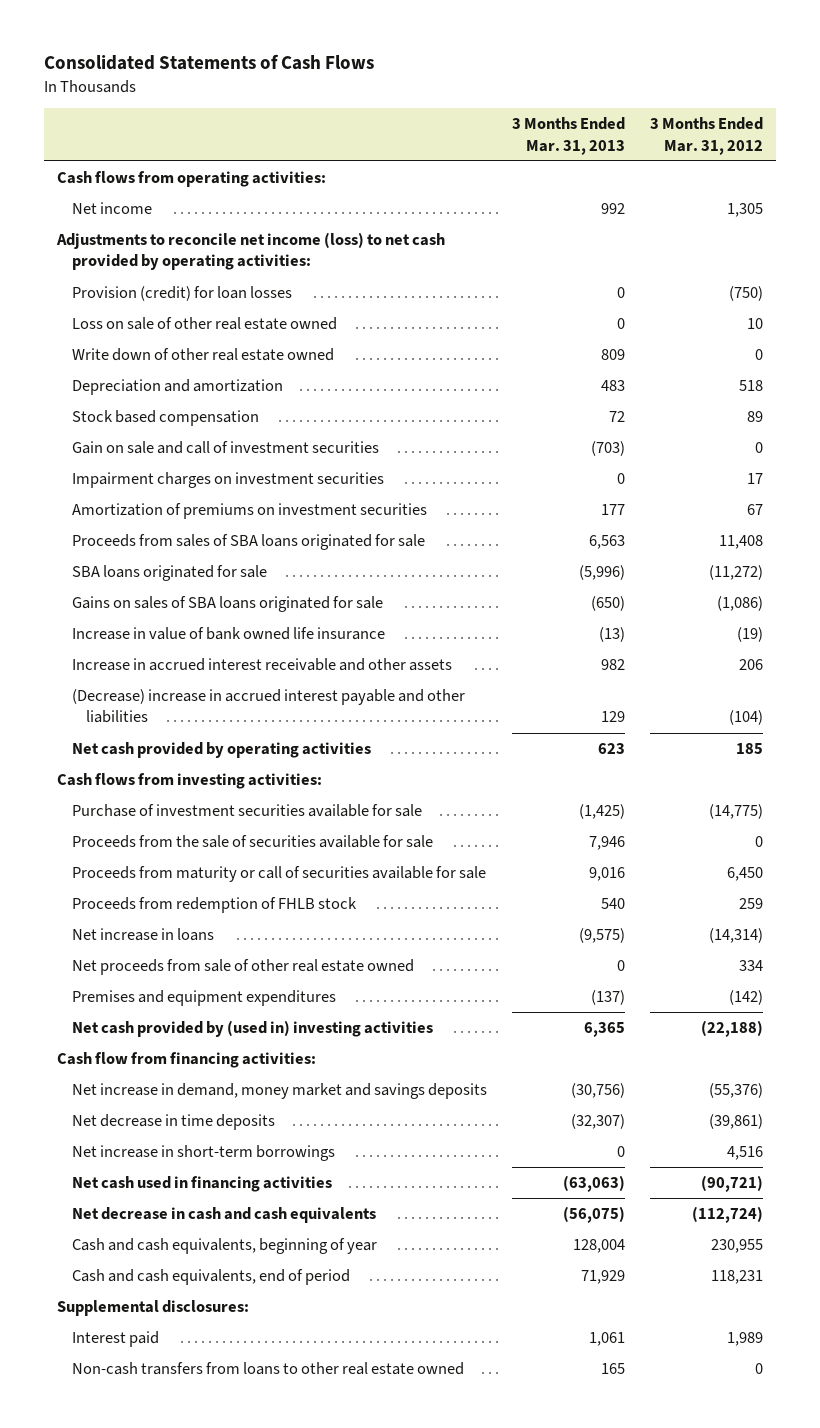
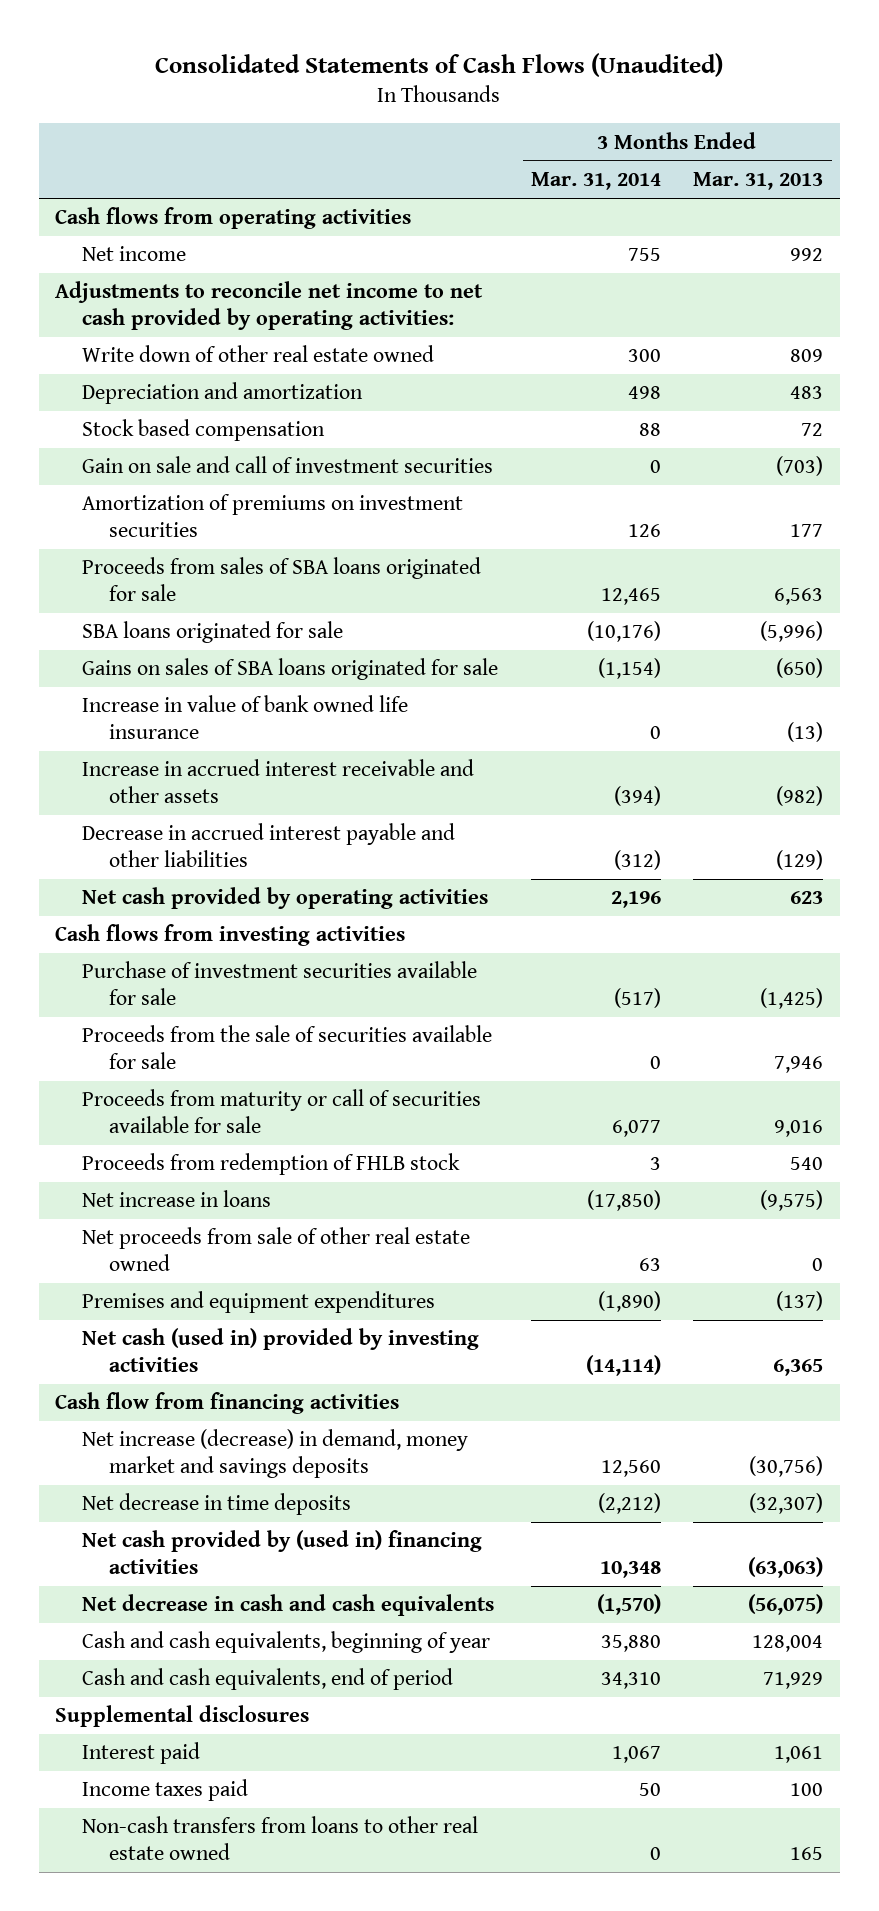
- Consolidated Statements of Cash Flows
+ Consolidated Statements of Cash Flows (Unaudited)
- | 3 Months Ended Mar. 31, 2013 | 3 Months Ended Mar. 31, 2012
+ | 3 Months Ended Mar. 31, 2014 | 3 Months Ended Mar. 31, 2013
- Cash flows from operating activities:
+ Cash flows from operating activities
- Adjustments to reconcile net income (loss) to net cash provided by operating activities:
- Provision (credit) for loan losses | 0 | (750)
- Loss on sale of other real estate owned | 0 | 10
+ Adjustments to reconcile net income to net cash provided by operating activities:
- Impairment charges on investment securities | 0 | 17
- Increase in accrued interest receivable and other assets | 982 | 206
- (Decrease) increase in accrued interest payable and other liabilities | 129 | (104)
+ Increase in accrued interest receivable and other assets | (394) | (982)
+ Decrease in accrued interest payable and other liabilities | (312) | (129)
- Cash flows from investing activities:
+ Cash flows from investing activities
- Net cash provided by (used in) investing activities | 6,365 | (22,188)
- Cash flow from financing activities:
- Net increase in demand, money market and savings deposits | (30,756) | (55,376)
+ Net cash (used in) provided by investing activities | (14,114) | 6,365
+ Cash flow from financing activities
+ Net increase (decrease) in demand, money market and savings deposits | 12,560 | (30,756)
- Net increase in short-term borrowings | 0 | 4,516
- Net cash used in financing activities | (63,063) | (90,721)
+ Net cash provided by (used in) financing activities | 10,348 | (63,063)
- Supplemental disclosures:
+ Supplemental disclosures
+ Income taxes paid | 50 | 100

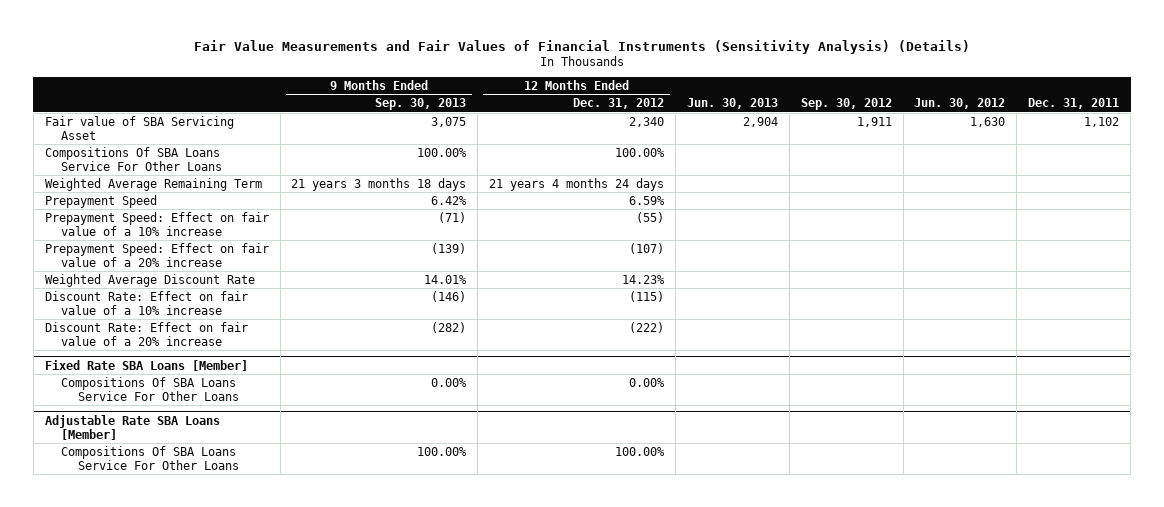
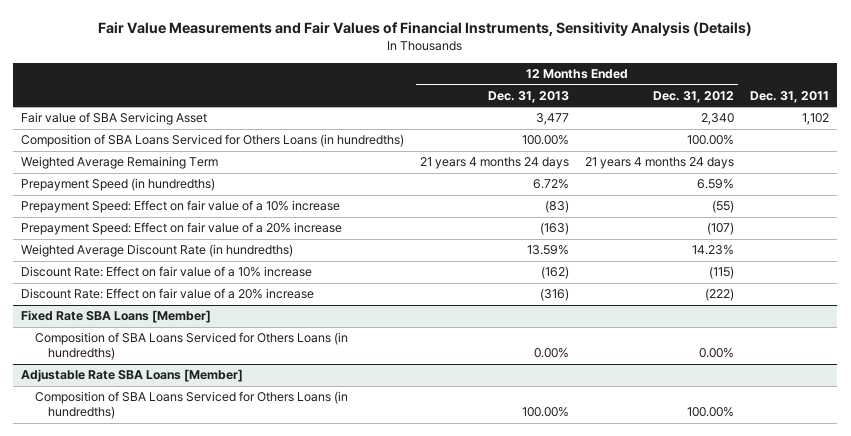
- Fair Value Measurements and Fair Values of Financial Instruments (Sensitivity Analysis) (Details)
+ Fair Value Measurements and Fair Values of Financial Instruments, Sensitivity Analysis (Details)
- | 9 Months Ended Sep. 30, 2013 | 12 Months Ended Dec. 31, 2012 | Jun. 30, 2013 | Sep. 30, 2012 | Jun. 30, 2012 | Dec. 31, 2011
+ | 12 Months Ended Dec. 31, 2013 | 12 Months Ended Dec. 31, 2012 | Dec. 31, 2011
- Compositions Of SBA Loans Service For Other Loans | 100.00% | 100.00% | | | |
+ Composition of SBA Loans Serviced for Others Loans (in hundredths) | 100.00% | 100.00% |
- Prepayment Speed | 6.42% | 6.59% | | | |
+ Prepayment Speed (in hundredths) | 6.72% | 6.59% |
- Weighted Average Discount Rate | 14.01% | 14.23% | | | |
+ Weighted Average Discount Rate (in hundredths) | 13.59% | 14.23% |
@ Fixed Rate SBA Loans [Member]
- Compositions Of SBA Loans Service For Other Loans | 0.00% | 0.00% | | | |
+ Composition of SBA Loans Serviced for Others Loans (in hundredths) | 0.00% | 0.00% |
@ Adjustable Rate SBA Loans [Member]
- Compositions Of SBA Loans Service For Other Loans | 100.00% | 100.00% | | | |
+ Composition of SBA Loans Serviced for Others Loans (in hundredths) | 100.00% | 100.00% |

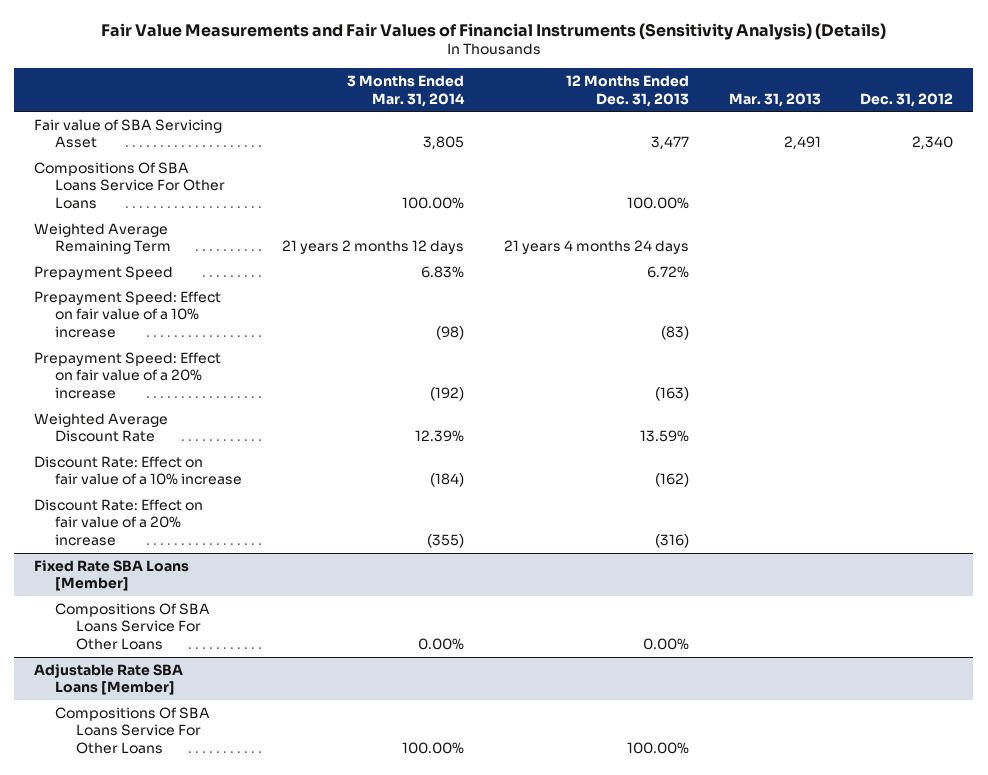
- Fair Value Measurements and Fair Values of Financial Instruments, Sensitivity Analysis (Details)
+ Fair Value Measurements and Fair Values of Financial Instruments (Sensitivity Analysis) (Details)
- | 12 Months Ended Dec. 31, 2013 | 12 Months Ended Dec. 31, 2012 | Dec. 31, 2011
+ | 3 Months Ended Mar. 31, 2014 | 12 Months Ended Dec. 31, 2013 | Mar. 31, 2013 | Dec. 31, 2012
- Composition of SBA Loans Serviced for Others Loans (in hundredths) | 100.00% | 100.00% |
+ Compositions Of SBA Loans Service For Other Loans | 100.00% | 100.00% | |
- Prepayment Speed (in hundredths) | 6.72% | 6.59% |
+ Prepayment Speed | 6.83% | 6.72% | |
- Weighted Average Discount Rate (in hundredths) | 13.59% | 14.23% |
+ Weighted Average Discount Rate | 12.39% | 13.59% | |
@ Fixed Rate SBA Loans [Member]
- Composition of SBA Loans Serviced for Others Loans (in hundredths) | 0.00% | 0.00% |
+ Compositions Of SBA Loans Service For Other Loans | 0.00% | 0.00% | |
@ Adjustable Rate SBA Loans [Member]
- Composition of SBA Loans Serviced for Others Loans (in hundredths) | 100.00% | 100.00% |
+ Compositions Of SBA Loans Service For Other Loans | 100.00% | 100.00% | |

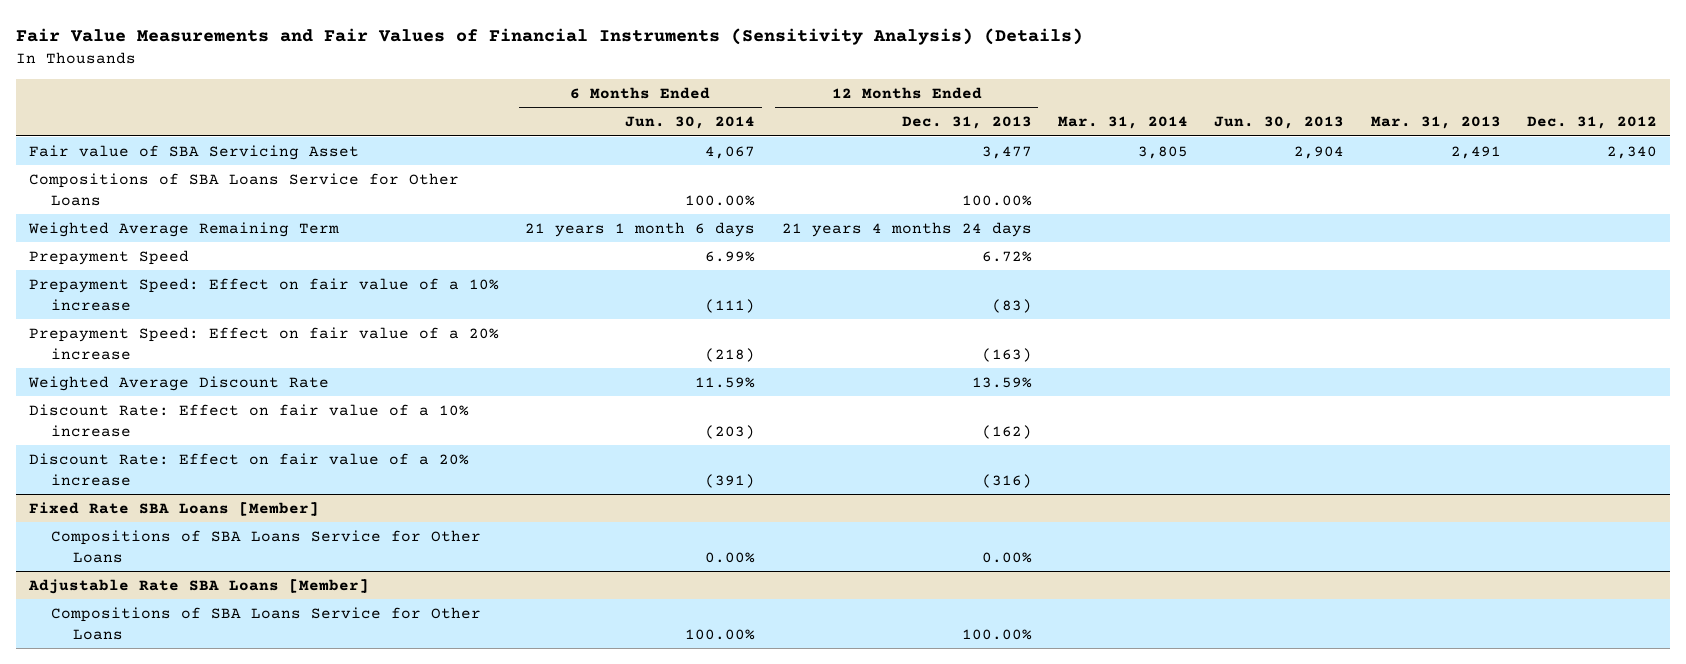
- | 3 Months Ended Mar. 31, 2014 | 12 Months Ended Dec. 31, 2013 | Mar. 31, 2013 | Dec. 31, 2012
+ | 6 Months Ended Jun. 30, 2014 | 12 Months Ended Dec. 31, 2013 | Mar. 31, 2014 | Jun. 30, 2013 | Mar. 31, 2013 | Dec. 31, 2012
- Compositions Of SBA Loans Service For Other Loans | 100.00% | 100.00% | |
+ Compositions of SBA Loans Service for Other Loans | 100.00% | 100.00% | | | |
@ Fixed Rate SBA Loans [Member]
- Compositions Of SBA Loans Service For Other Loans | 0.00% | 0.00% | |
+ Compositions of SBA Loans Service for Other Loans | 0.00% | 0.00% | | | |
@ Adjustable Rate SBA Loans [Member]
- Compositions Of SBA Loans Service For Other Loans | 100.00% | 100.00% | |
+ Compositions of SBA Loans Service for Other Loans | 100.00% | 100.00% | | | |

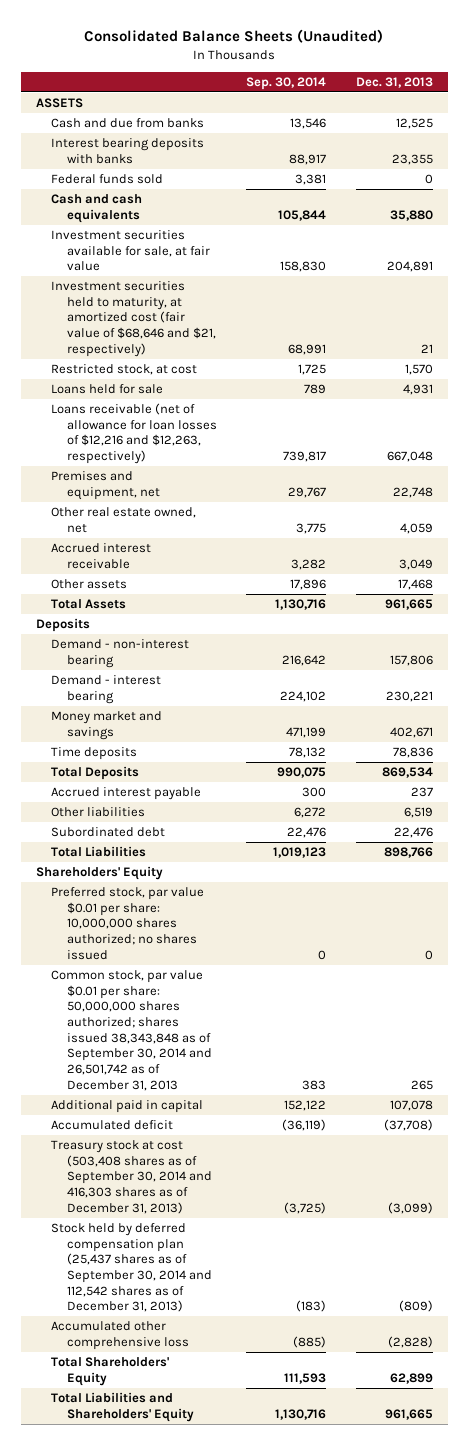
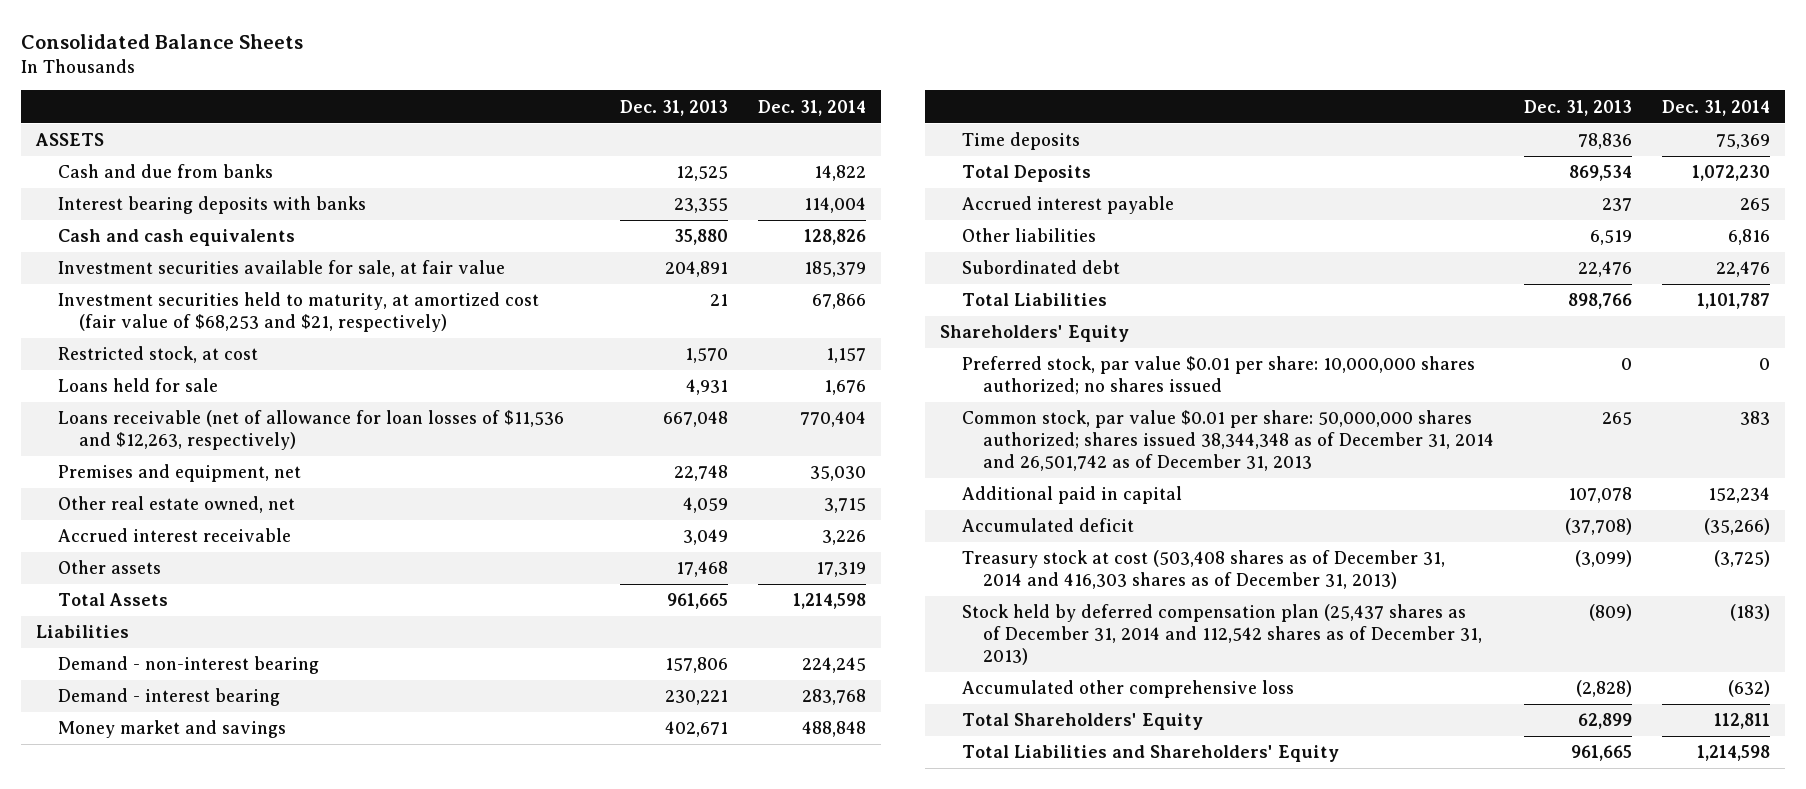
- Consolidated Balance Sheets (Unaudited)
+ Consolidated Balance Sheets
- | Sep. 30, 2014 | Dec. 31, 2013
+ | Dec. 31, 2013 | Dec. 31, 2014
- Federal funds sold | 3,381 | 0
- Investment securities held to maturity, at amortized cost (fair value of $68,646 and $21, respectively) | 68,991 | 21
+ Investment securities held to maturity, at amortized cost (fair value of $68,253 and $21, respectively) | 21 | 67,866
- Loans receivable (net of allowance for loan losses of $12,216 and $12,263, respectively) | 739,817 | 667,048
+ Loans receivable (net of allowance for loan losses of $11,536 and $12,263, respectively) | 667,048 | 770,404
- Deposits
+ Liabilities
- Common stock, par value $0.01 per share: 50,000,000 shares authorized; shares issued 38,343,848 as of September 30, 2014 and 26,501,742 as of December 31, 2013 | 383 | 265
+ Common stock, par value $0.01 per share: 50,000,000 shares authorized; shares issued 38,344,348 as of December 31, 2014 and 26,501,742 as of December 31, 2013 | 265 | 383
- Treasury stock at cost (503,408 shares as of September 30, 2014 and 416,303 shares as of December 31, 2013) | (3,725) | (3,099)
- Stock held by deferred compensation plan (25,437 shares as of September 30, 2014 and 112,542 shares as of December 31, 2013) | (183) | (809)
+ Treasury stock at cost (503,408 shares as of December 31, 2014 and 416,303 shares as of December 31, 2013) | (3,099) | (3,725)
+ Stock held by deferred compensation plan (25,437 shares as of December 31, 2014 and 112,542 shares as of December 31, 2013) | (809) | (183)

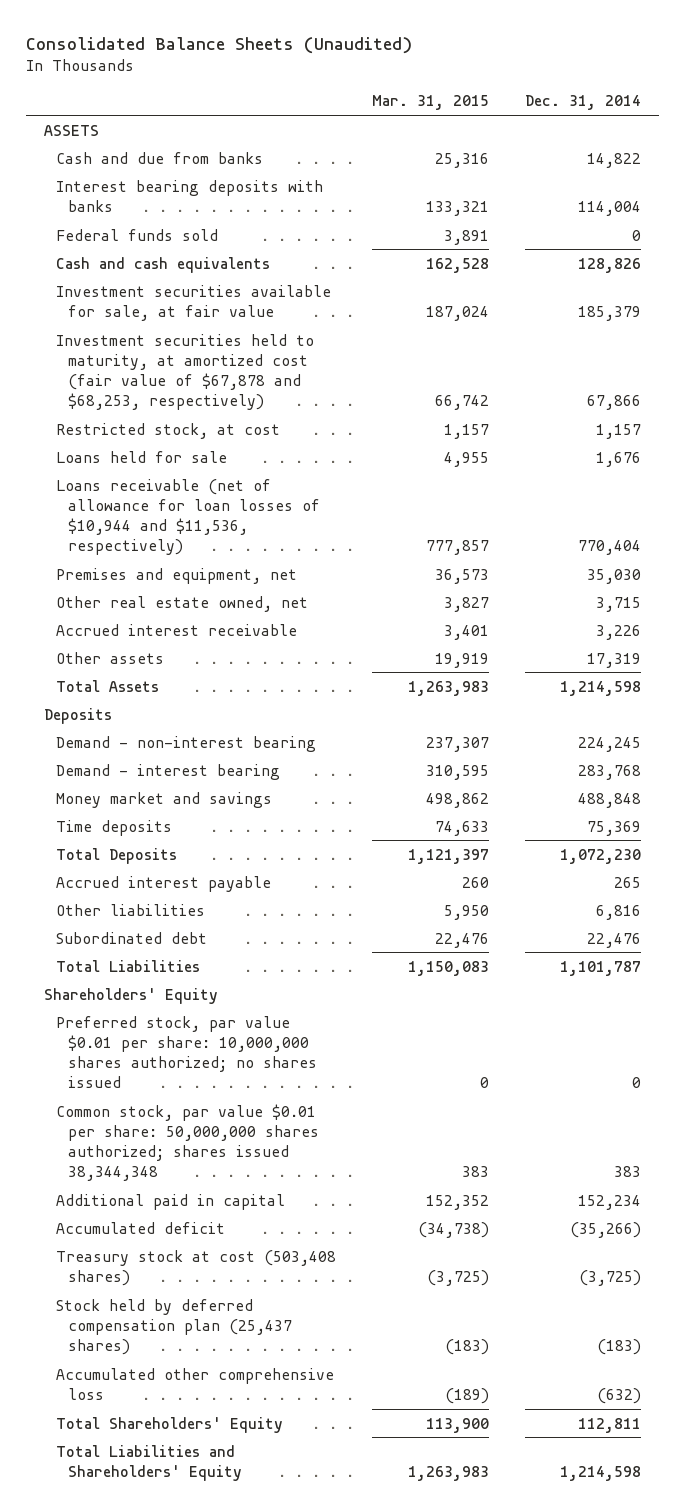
- Consolidated Balance Sheets
+ Consolidated Balance Sheets (Unaudited)
- | Dec. 31, 2013 | Dec. 31, 2014
+ | Mar. 31, 2015 | Dec. 31, 2014
+ Federal funds sold | 3,891 | 0
- Investment securities held to maturity, at amortized cost (fair value of $68,253 and $21, respectively) | 21 | 67,866
+ Investment securities held to maturity, at amortized cost (fair value of $67,878 and $68,253, respectively) | 66,742 | 67,866
- Loans receivable (net of allowance for loan losses of $11,536 and $12,263, respectively) | 667,048 | 770,404
+ Loans receivable (net of allowance for loan losses of $10,944 and $11,536, respectively) | 777,857 | 770,404
- Liabilities
+ Deposits
- Common stock, par value $0.01 per share: 50,000,000 shares authorized; shares issued 38,344,348 as of December 31, 2014 and 26,501,742 as of December 31, 2013 | 265 | 383
+ Common stock, par value $0.01 per share: 50,000,000 shares authorized; shares issued 38,344,348 | 383 | 383
- Treasury stock at cost (503,408 shares as of December 31, 2014 and 416,303 shares as of December 31, 2013) | (3,099) | (3,725)
- Stock held by deferred compensation plan (25,437 shares as of December 31, 2014 and 112,542 shares as of December 31, 2013) | (809) | (183)
+ Treasury stock at cost (503,408 shares) | (3,725) | (3,725)
+ Stock held by deferred compensation plan (25,437 shares) | (183) | (183)

